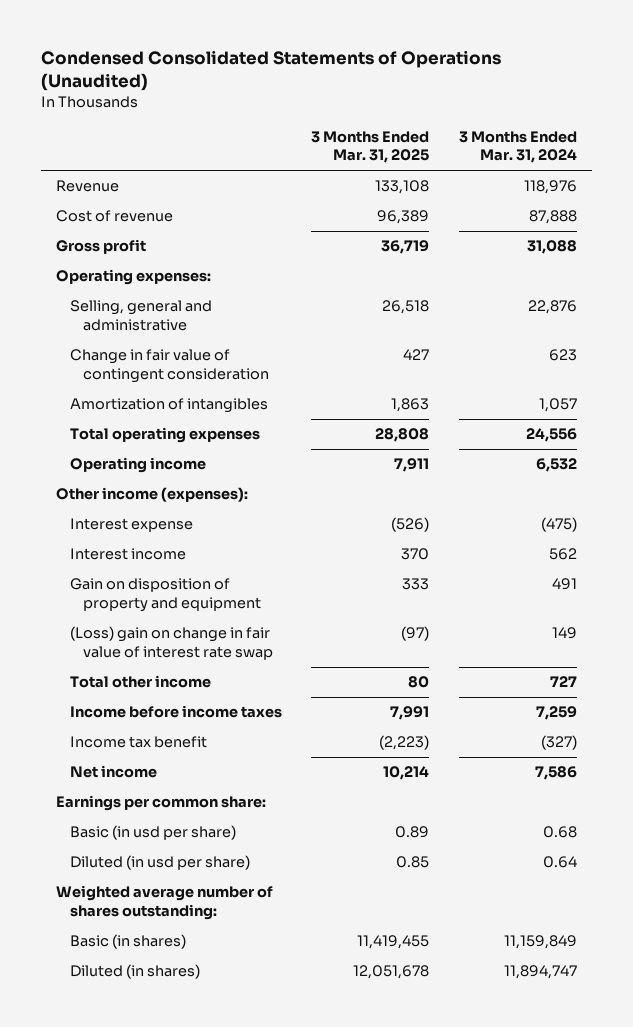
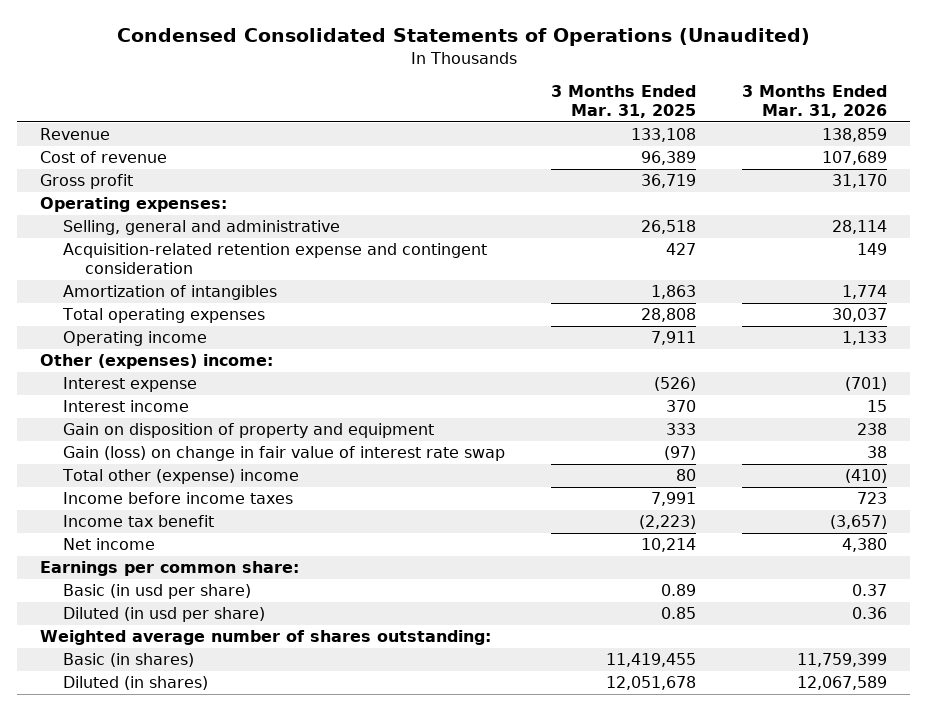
- | 3 Months Ended Mar. 31, 2025 | 3 Months Ended Mar. 31, 2024
+ | 3 Months Ended Mar. 31, 2025 | 3 Months Ended Mar. 31, 2026
- Change in fair value of contingent consideration | 427 | 623
+ Acquisition-related retention expense and contingent consideration | 427 | 149
- Other income (expenses):
+ Other (expenses) income:
- (Loss) gain on change in fair value of interest rate swap | (97) | 149
- Total other income | 80 | 727
+ Gain (loss) on change in fair value of interest rate swap | (97) | 38
+ Total other (expense) income | 80 | (410)

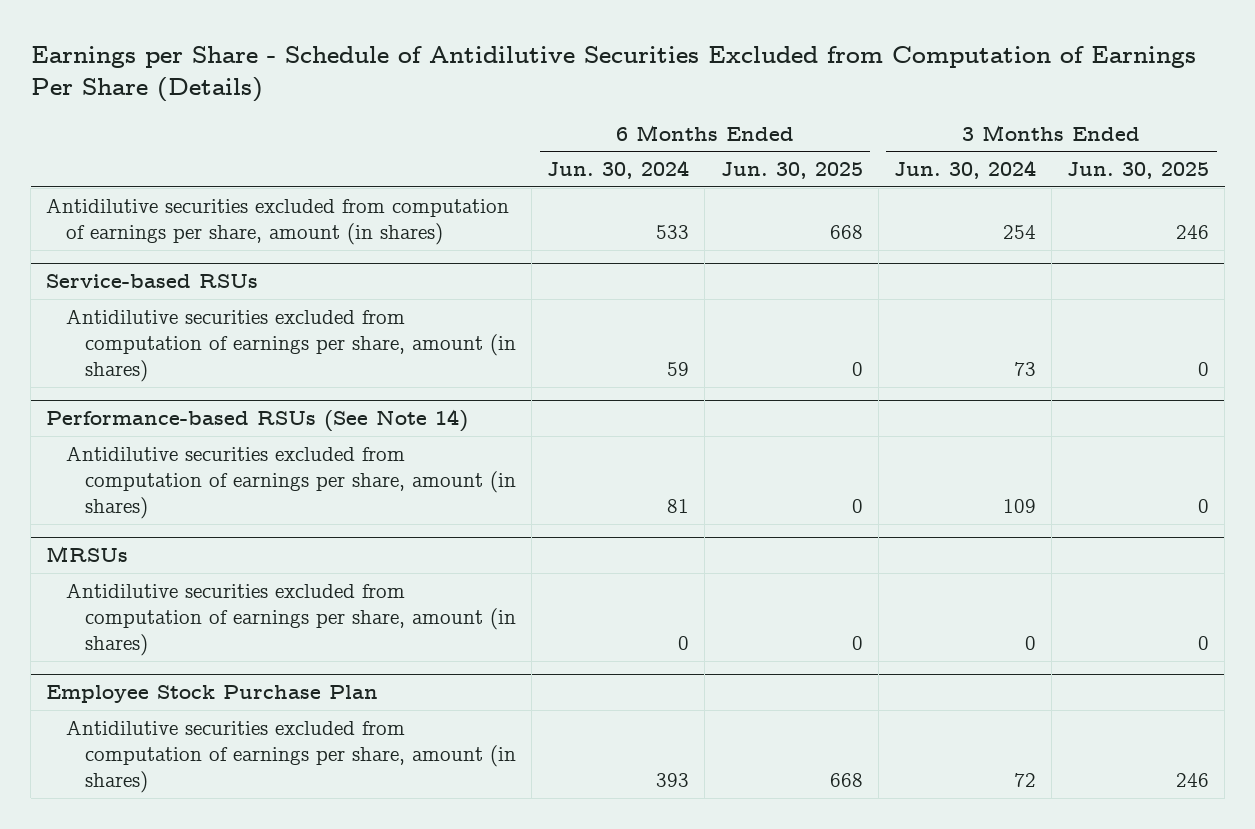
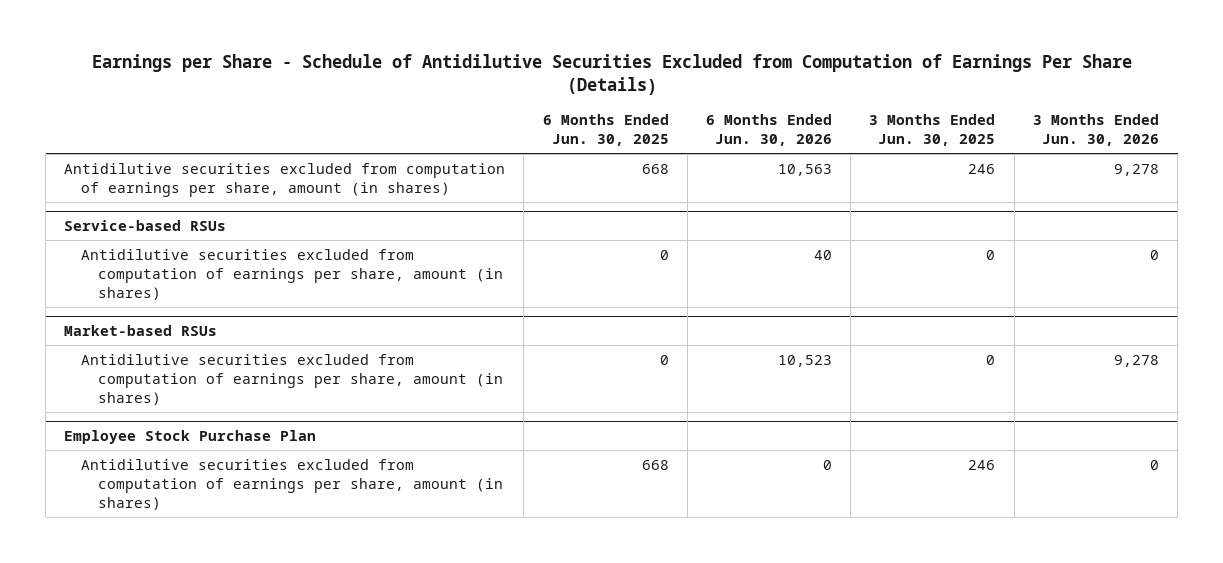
- | 6 Months Ended Jun. 30, 2024 | 6 Months Ended Jun. 30, 2025 | 3 Months Ended Jun. 30, 2024 | 3 Months Ended Jun. 30, 2025
+ | 6 Months Ended Jun. 30, 2025 | 6 Months Ended Jun. 30, 2026 | 3 Months Ended Jun. 30, 2025 | 3 Months Ended Jun. 30, 2026
- Performance-based RSUs (See Note 14)
- Antidilutive securities excluded from computation of earnings per share, amount (in shares) | 81 | 0 | 109 | 0
- MRSUs
+ Market-based RSUs

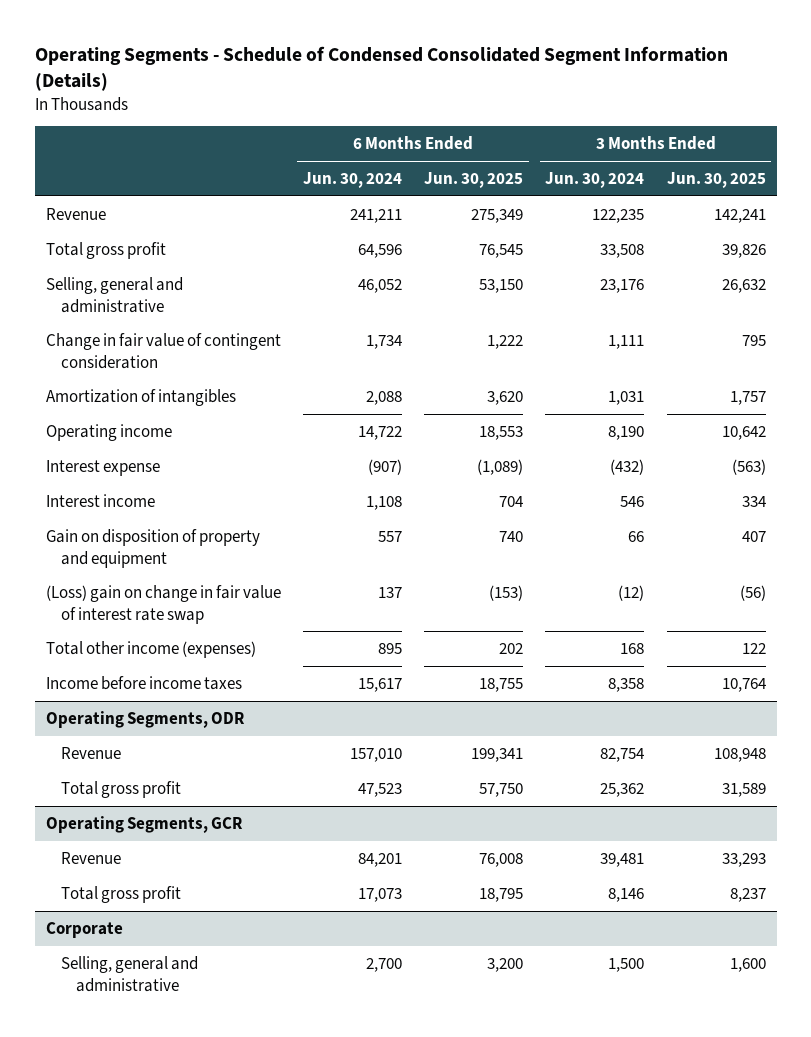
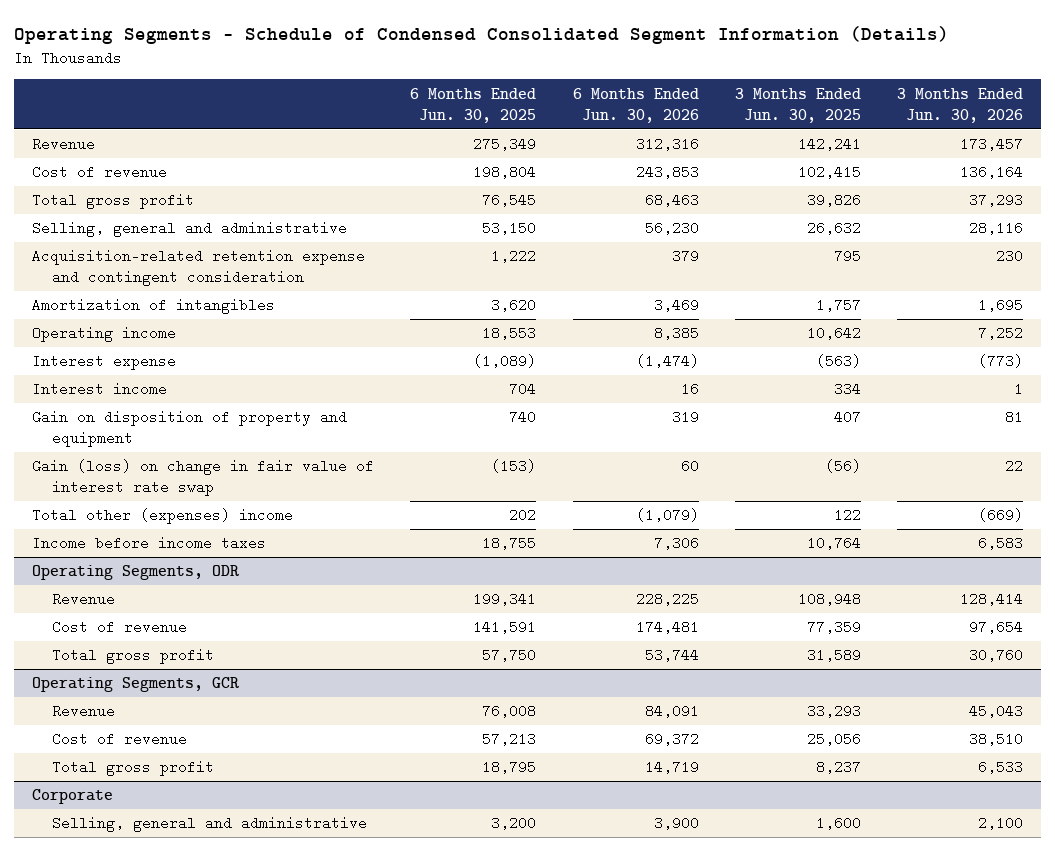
- | 6 Months Ended Jun. 30, 2024 | 6 Months Ended Jun. 30, 2025 | 3 Months Ended Jun. 30, 2024 | 3 Months Ended Jun. 30, 2025
+ | 6 Months Ended Jun. 30, 2025 | 6 Months Ended Jun. 30, 2026 | 3 Months Ended Jun. 30, 2025 | 3 Months Ended Jun. 30, 2026
+ Cost of revenue | 198,804 | 243,853 | 102,415 | 136,164
- Change in fair value of contingent consideration | 1,734 | 1,222 | 1,111 | 795
+ Acquisition-related retention expense and contingent consideration | 1,222 | 379 | 795 | 230
- (Loss) gain on change in fair value of interest rate swap | 137 | (153) | (12) | (56)
- Total other income (expenses) | 895 | 202 | 168 | 122
+ Gain (loss) on change in fair value of interest rate swap | (153) | 60 | (56) | 22
+ Total other (expenses) income | 202 | (1,079) | 122 | (669)
@ Operating Segments, ODR
+ Cost of revenue | 141,591 | 174,481 | 77,359 | 97,654
@ Operating Segments, GCR
+ Cost of revenue | 57,213 | 69,372 | 25,056 | 38,510

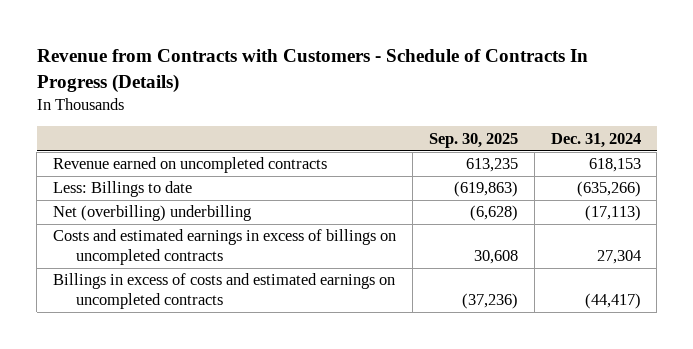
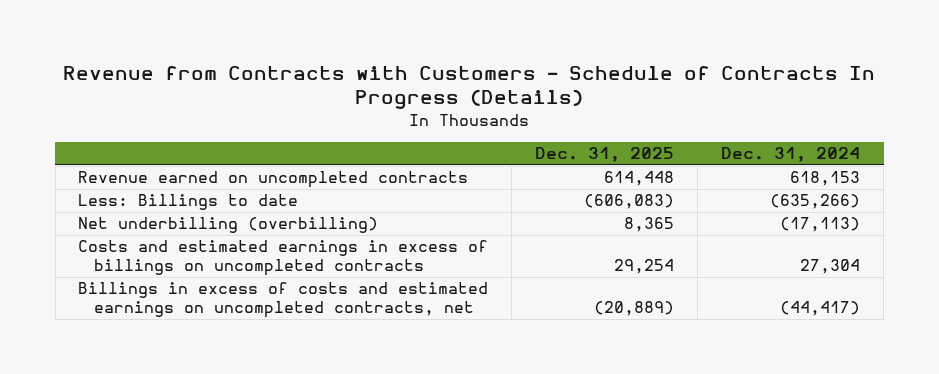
- | Sep. 30, 2025 | Dec. 31, 2024
+ | Dec. 31, 2025 | Dec. 31, 2024
- Net (overbilling) underbilling | (6,628) | (17,113)
+ Net underbilling (overbilling) | 8,365 | (17,113)
- Billings in excess of costs and estimated earnings on uncompleted contracts | (37,236) | (44,417)
+ Billings in excess of costs and estimated earnings on uncompleted contracts, net | (20,889) | (44,417)

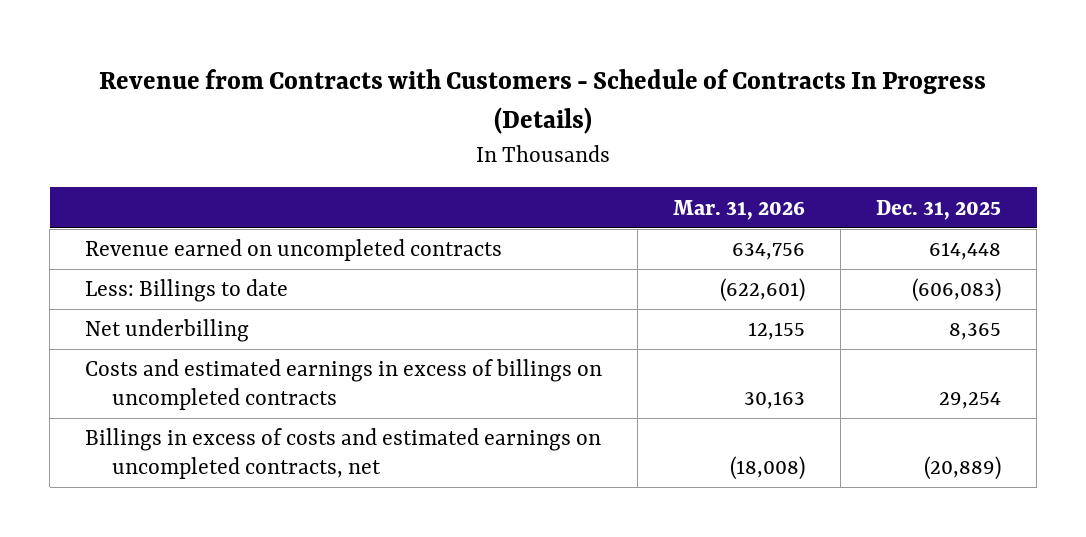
- | Dec. 31, 2025 | Dec. 31, 2024
+ | Mar. 31, 2026 | Dec. 31, 2025
- Net underbilling (overbilling) | 8,365 | (17,113)
+ Net underbilling | 12,155 | 8,365

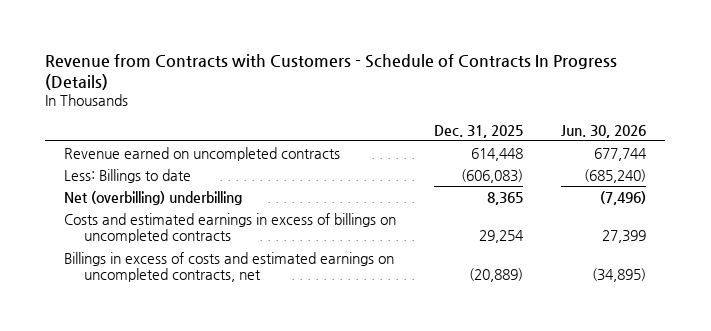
- | Mar. 31, 2026 | Dec. 31, 2025
+ | Dec. 31, 2025 | Jun. 30, 2026
- Net underbilling | 12,155 | 8,365
+ Net (overbilling) underbilling | 8,365 | (7,496)

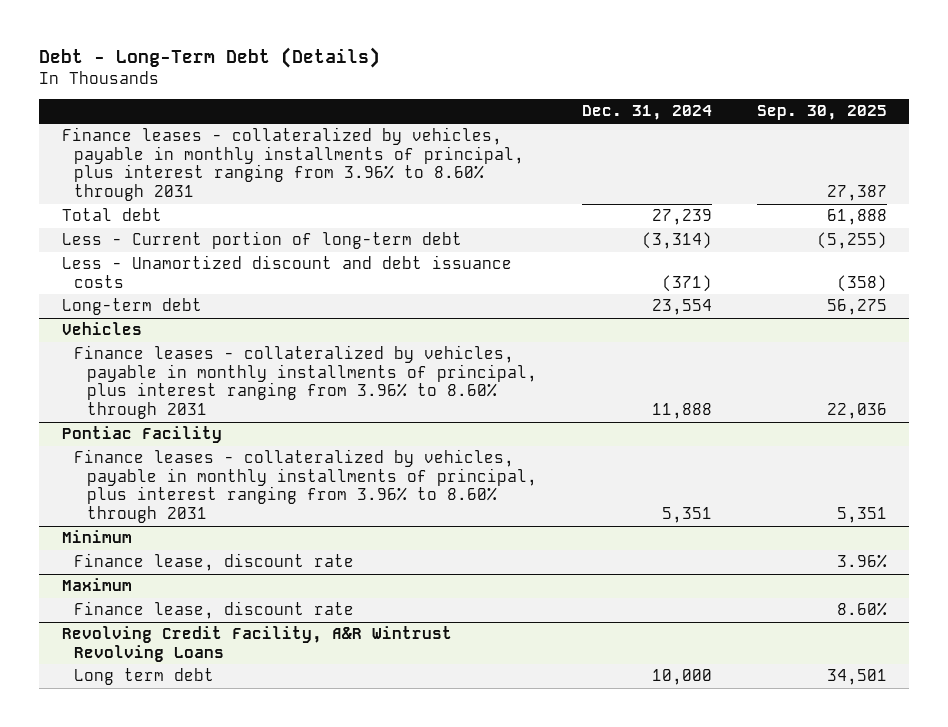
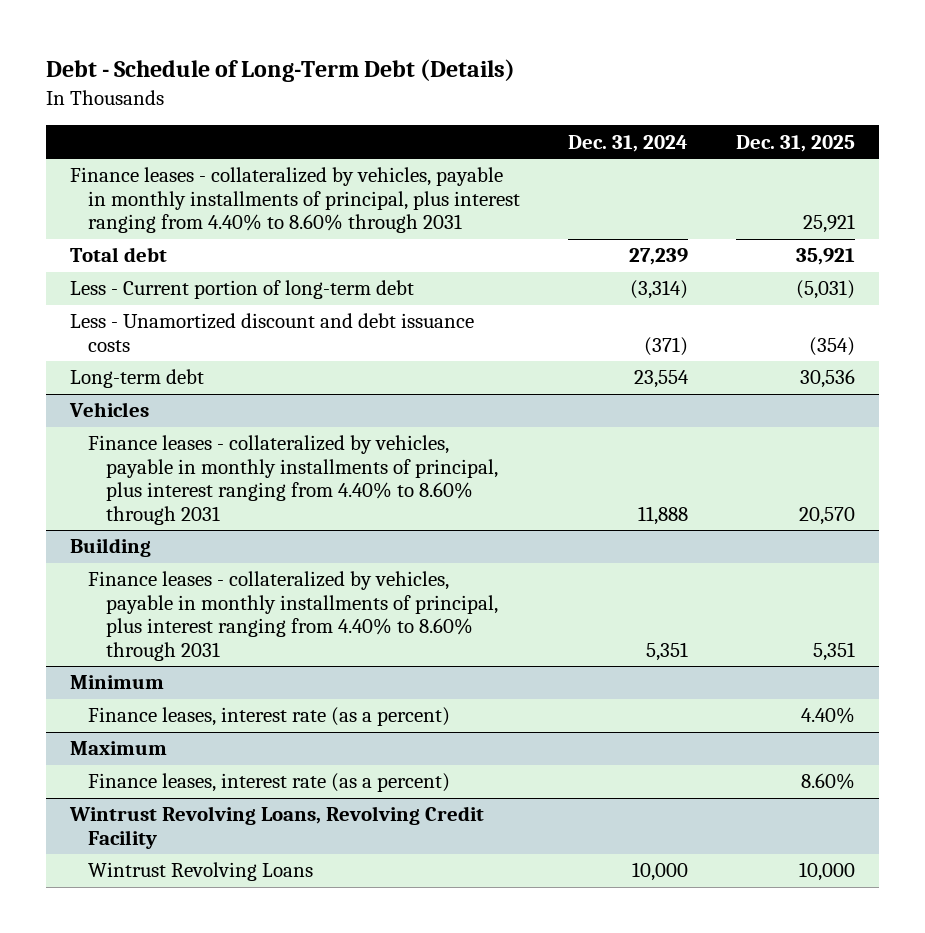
- Debt - Long-Term Debt (Details)
+ Debt - Schedule of Long-Term Debt (Details)
- | Dec. 31, 2024 | Sep. 30, 2025
+ | Dec. 31, 2024 | Dec. 31, 2025
- Finance leases - collateralized by vehicles, payable in monthly installments of principal, plus interest ranging from 3.96% to 8.60% through 2031 | | 27,387
+ Finance leases - collateralized by vehicles, payable in monthly installments of principal, plus interest ranging from 4.40% to 8.60% through 2031 | | 25,921
@ Vehicles
- Finance leases - collateralized by vehicles, payable in monthly installments of principal, plus interest ranging from 3.96% to 8.60% through 2031 | 11,888 | 22,036
- Pontiac Facility
- Finance leases - collateralized by vehicles, payable in monthly installments of principal, plus interest ranging from 3.96% to 8.60% through 2031 | 5,351 | 5,351
@ Vehicles
+ Finance leases - collateralized by vehicles, payable in monthly installments of principal, plus interest ranging from 4.40% to 8.60% through 2031 | 11,888 | 20,570
+ Building
+ Finance leases - collateralized by vehicles, payable in monthly installments of principal, plus interest ranging from 4.40% to 8.60% through 2031 | 5,351 | 5,351
@ Minimum
- Finance lease, discount rate | | 3.96%
+ Finance leases, interest rate (as a percent) | | 4.40%
@ Maximum
- Finance lease, discount rate | | 8.60%
- Revolving Credit Facility, A&R Wintrust Revolving Loans
- Long term debt | 10,000 | 34,501
@ Maximum
+ Finance leases, interest rate (as a percent) | | 8.60%
+ Wintrust Revolving Loans, Revolving Credit Facility
+ Wintrust Revolving Loans | 10,000 | 10,000

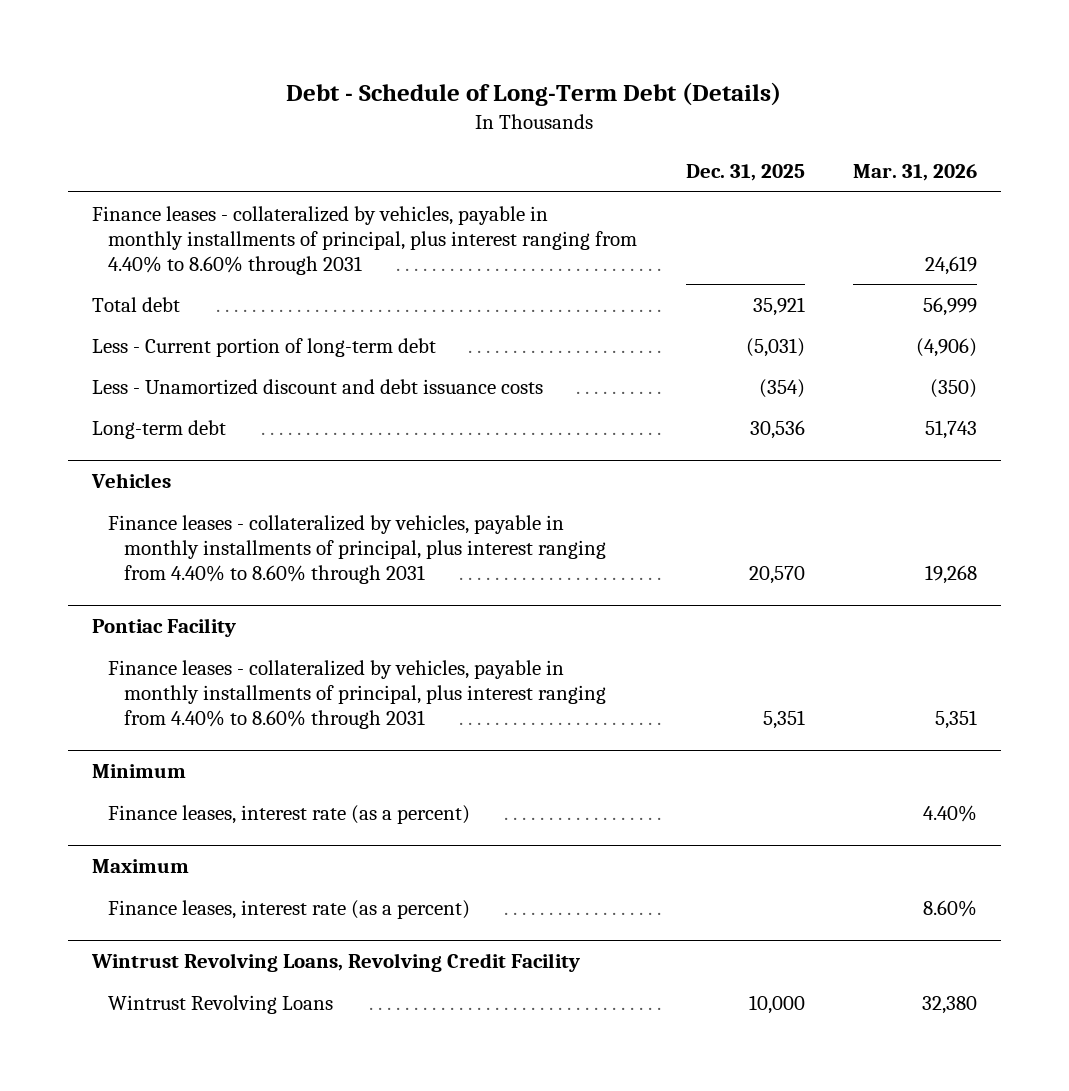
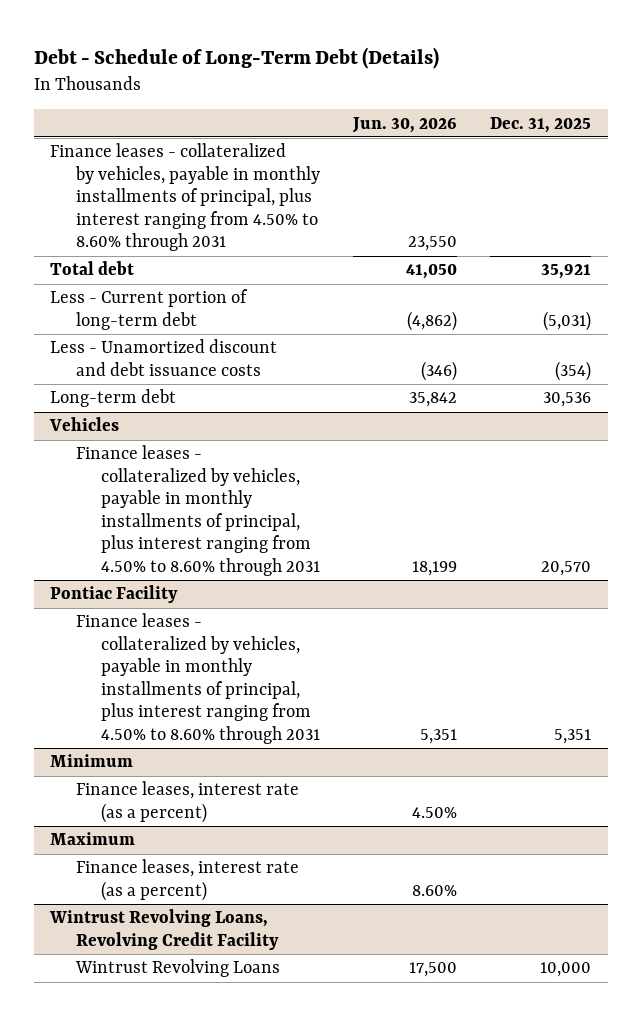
- | Dec. 31, 2025 | Mar. 31, 2026
+ | Jun. 30, 2026 | Dec. 31, 2025
- Finance leases - collateralized by vehicles, payable in monthly installments of principal, plus interest ranging from 4.40% to 8.60% through 2031 | | 24,619
+ Finance leases - collateralized by vehicles, payable in monthly installments of principal, plus interest ranging from 4.50% to 8.60% through 2031 | 23,550 |
@ Vehicles
- Finance leases - collateralized by vehicles, payable in monthly installments of principal, plus interest ranging from 4.40% to 8.60% through 2031 | 20,570 | 19,268
+ Finance leases - collateralized by vehicles, payable in monthly installments of principal, plus interest ranging from 4.50% to 8.60% through 2031 | 18,199 | 20,570
@ Pontiac Facility
- Finance leases - collateralized by vehicles, payable in monthly installments of principal, plus interest ranging from 4.40% to 8.60% through 2031 | 5,351 | 5,351
+ Finance leases - collateralized by vehicles, payable in monthly installments of principal, plus interest ranging from 4.50% to 8.60% through 2031 | 5,351 | 5,351

